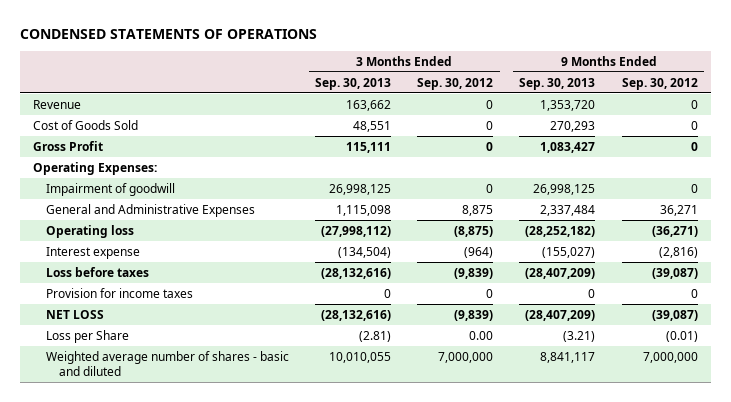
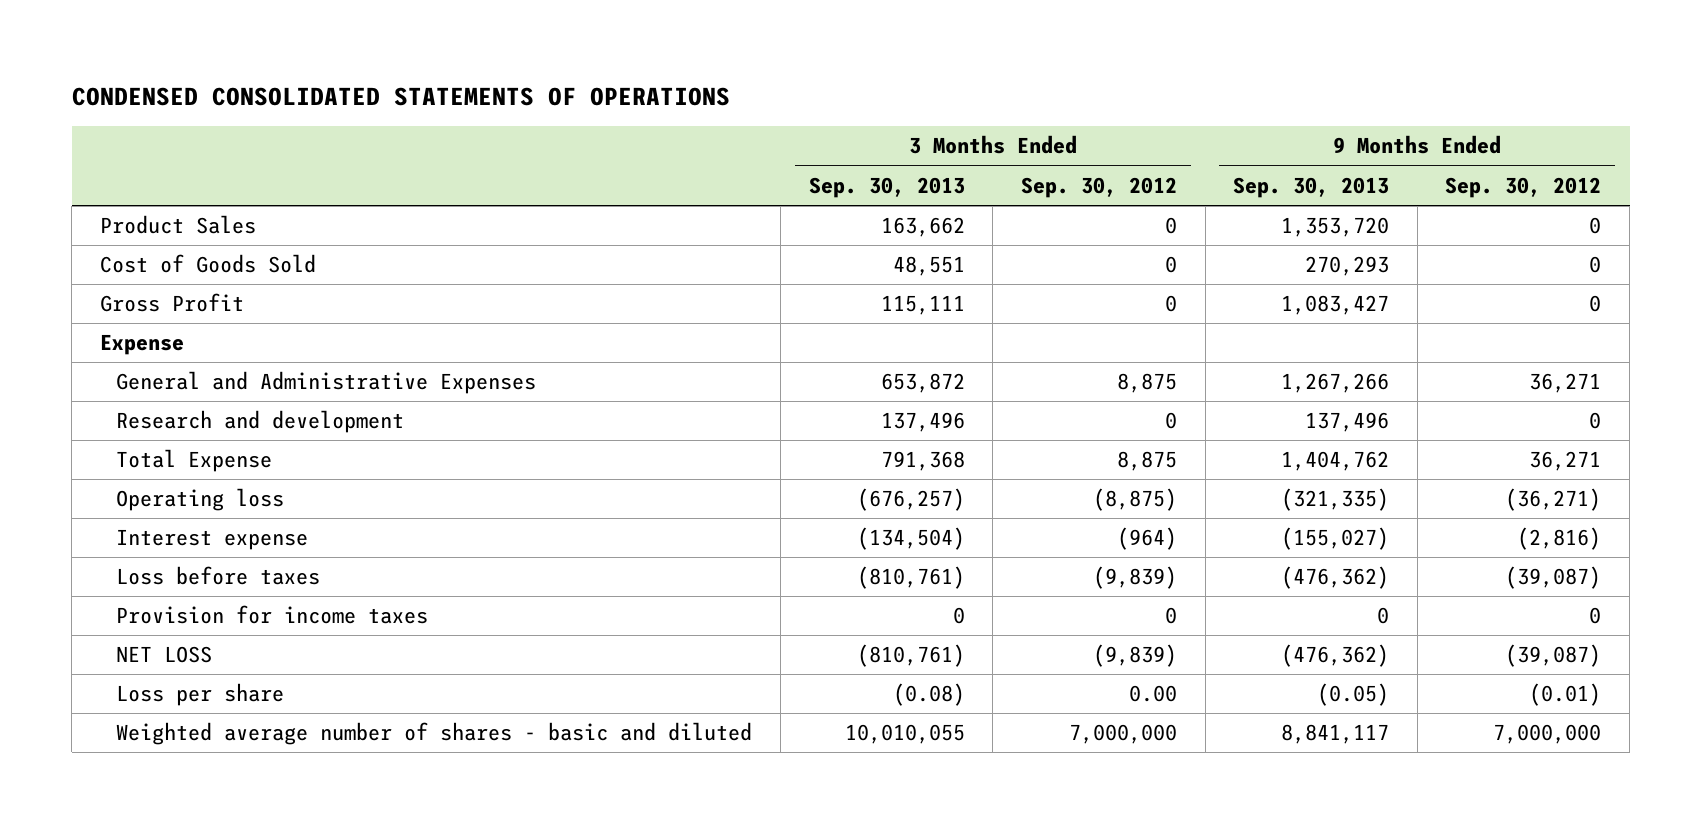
- CONDENSED STATEMENTS OF OPERATIONS
+ CONDENSED CONSOLIDATED STATEMENTS OF OPERATIONS
- Revenue | 163,662 | 0 | 1,353,720 | 0
+ Product Sales | 163,662 | 0 | 1,353,720 | 0
- Operating Expenses:
- Impairment of goodwill | 26,998,125 | 0 | 26,998,125 | 0
- General and Administrative Expenses | 1,115,098 | 8,875 | 2,337,484 | 36,271
- Operating loss | (27,998,112) | (8,875) | (28,252,182) | (36,271)
+ Expense
+ General and Administrative Expenses | 653,872 | 8,875 | 1,267,266 | 36,271
+ Research and development | 137,496 | 0 | 137,496 | 0
+ Total Expense | 791,368 | 8,875 | 1,404,762 | 36,271
+ Operating loss | (676,257) | (8,875) | (321,335) | (36,271)
- Loss before taxes | (28,132,616) | (9,839) | (28,407,209) | (39,087)
+ Loss before taxes | (810,761) | (9,839) | (476,362) | (39,087)
- NET LOSS | (28,132,616) | (9,839) | (28,407,209) | (39,087)
- Loss per Share | (2.81) | 0.00 | (3.21) | (0.01)
+ NET LOSS | (810,761) | (9,839) | (476,362) | (39,087)
+ Loss per share | (0.08) | 0.00 | (0.05) | (0.01)

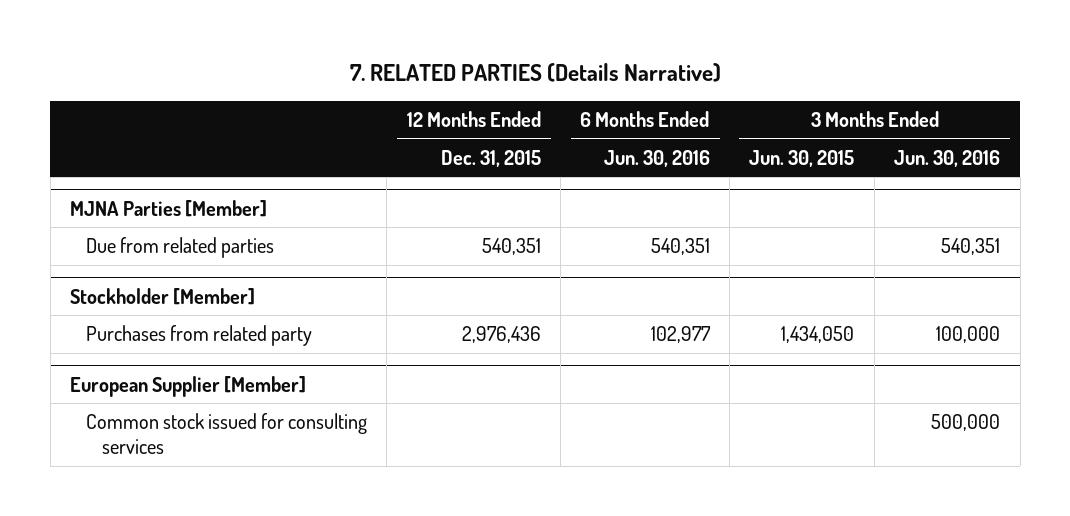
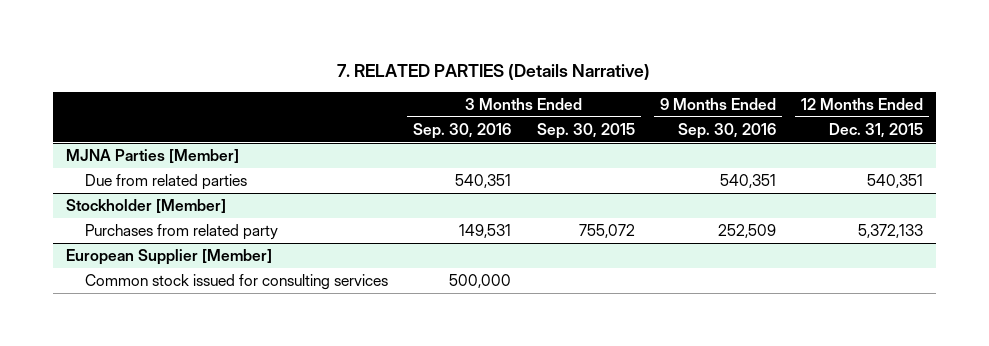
- | 12 Months Ended Dec. 31, 2015 | 6 Months Ended Jun. 30, 2016 | 3 Months Ended Jun. 30, 2015 | 3 Months Ended Jun. 30, 2016
+ | 3 Months Ended Sep. 30, 2016 | 3 Months Ended Sep. 30, 2015 | 9 Months Ended Sep. 30, 2016 | 12 Months Ended Dec. 31, 2015
@ Stockholder [Member]
- Purchases from related party | 2,976,436 | 102,977 | 1,434,050 | 100,000
+ Purchases from related party | 149,531 | 755,072 | 252,509 | 5,372,133

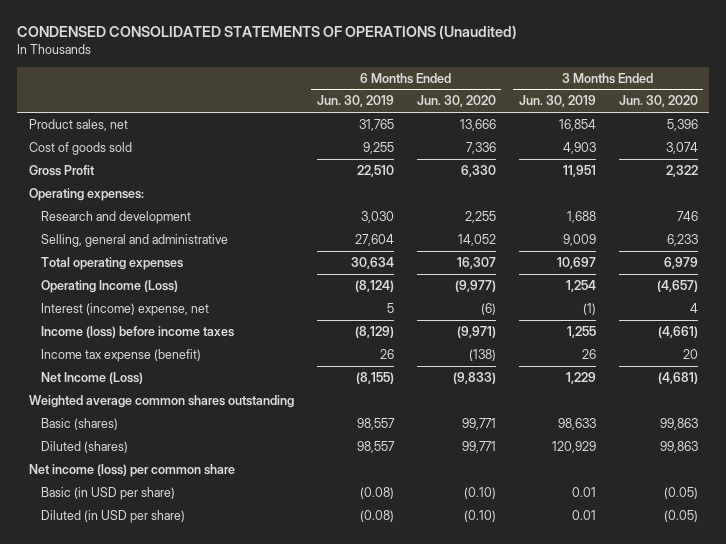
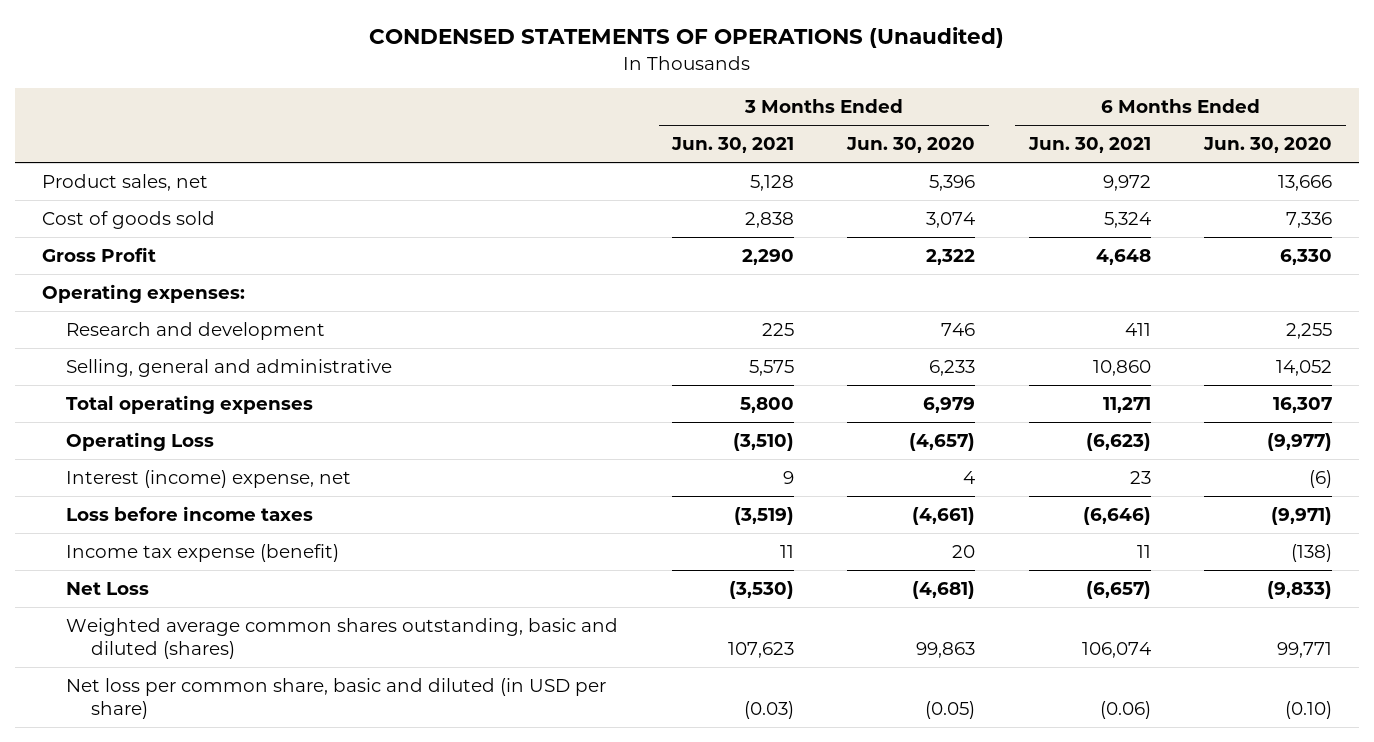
- CONDENSED CONSOLIDATED STATEMENTS OF OPERATIONS (Unaudited)
+ CONDENSED STATEMENTS OF OPERATIONS (Unaudited)
- | 6 Months Ended Jun. 30, 2019 | 6 Months Ended Jun. 30, 2020 | 3 Months Ended Jun. 30, 2019 | 3 Months Ended Jun. 30, 2020
+ | 3 Months Ended Jun. 30, 2021 | 3 Months Ended Jun. 30, 2020 | 6 Months Ended Jun. 30, 2021 | 6 Months Ended Jun. 30, 2020
- Operating Income (Loss) | (8,124) | (9,977) | 1,254 | (4,657)
+ Operating Loss | (3,510) | (4,657) | (6,623) | (9,977)
- Income (loss) before income taxes | (8,129) | (9,971) | 1,255 | (4,661)
+ Loss before income taxes | (3,519) | (4,661) | (6,646) | (9,971)
- Net Income (Loss) | (8,155) | (9,833) | 1,229 | (4,681)
- Weighted average common shares outstanding
- Basic (shares) | 98,557 | 99,771 | 98,633 | 99,863
- Diluted (shares) | 98,557 | 99,771 | 120,929 | 99,863
- Net income (loss) per common share
- Basic (in USD per share) | (0.08) | (0.10) | 0.01 | (0.05)
- Diluted (in USD per share) | (0.08) | (0.10) | 0.01 | (0.05)
+ Net Loss | (3,530) | (4,681) | (6,657) | (9,833)
+ Weighted average common shares outstanding, basic and diluted (shares) | 107,623 | 99,863 | 106,074 | 99,771
+ Net loss per common share, basic and diluted (in USD per share) | (0.03) | (0.05) | (0.06) | (0.10)

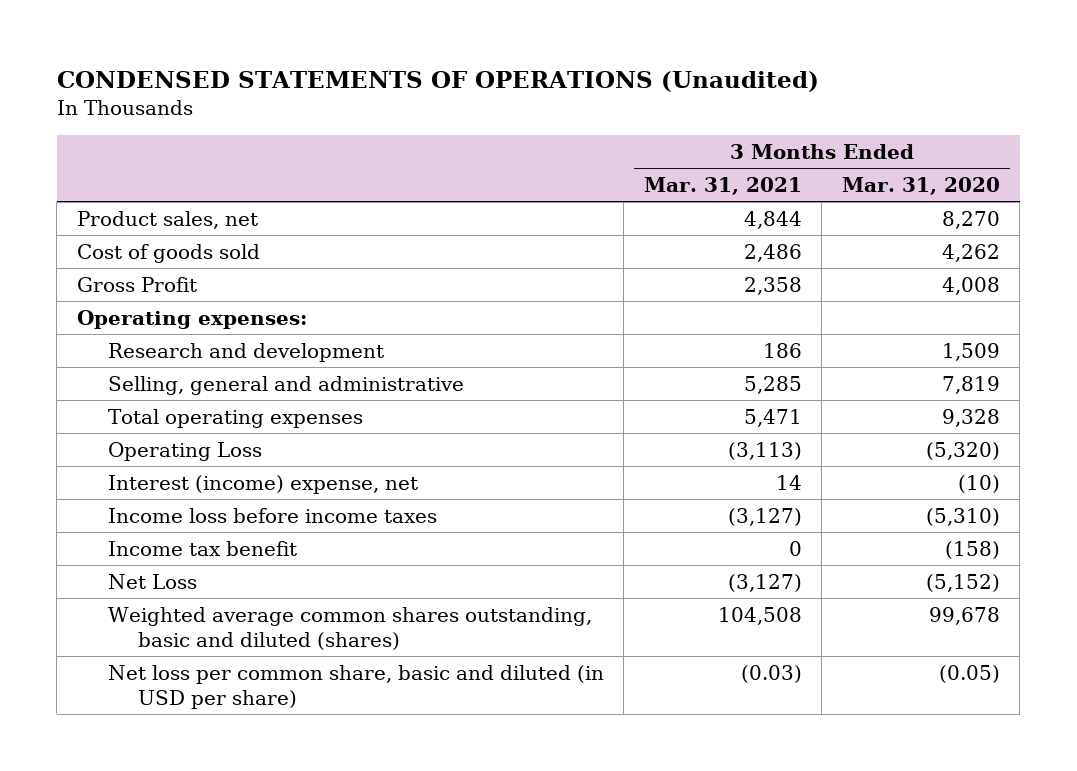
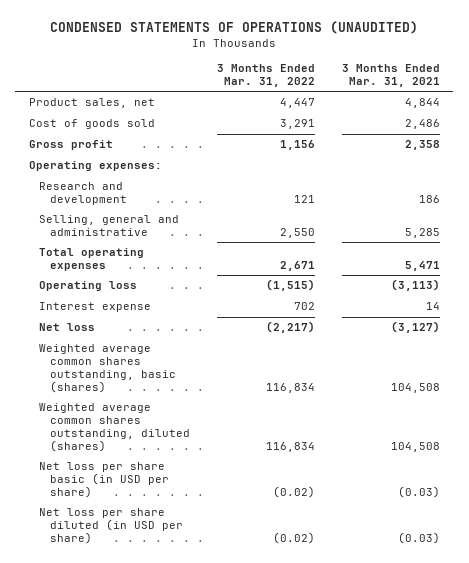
- CONDENSED STATEMENTS OF OPERATIONS (Unaudited)
+ CONDENSED STATEMENTS OF OPERATIONS (UNAUDITED)
- | 3 Months Ended Mar. 31, 2021 | 3 Months Ended Mar. 31, 2020
+ | 3 Months Ended Mar. 31, 2022 | 3 Months Ended Mar. 31, 2021
- Gross Profit | 2,358 | 4,008
+ Gross profit | 1,156 | 2,358
- Operating Loss | (3,113) | (5,320)
- Interest (income) expense, net | 14 | (10)
- Income loss before income taxes | (3,127) | (5,310)
- Income tax benefit | 0 | (158)
- Net Loss | (3,127) | (5,152)
- Weighted average common shares outstanding, basic and diluted (shares) | 104,508 | 99,678
- Net loss per common share, basic and diluted (in USD per share) | (0.03) | (0.05)
+ Operating loss | (1,515) | (3,113)
+ Interest expense | 702 | 14
+ Net loss | (2,217) | (3,127)
+ Weighted average common shares outstanding, basic (shares) | 116,834 | 104,508
+ Weighted average common shares outstanding, diluted (shares) | 116,834 | 104,508
+ Net loss per share basic (in USD per share) | (0.02) | (0.03)
+ Net loss per share diluted (in USD per share) | (0.02) | (0.03)

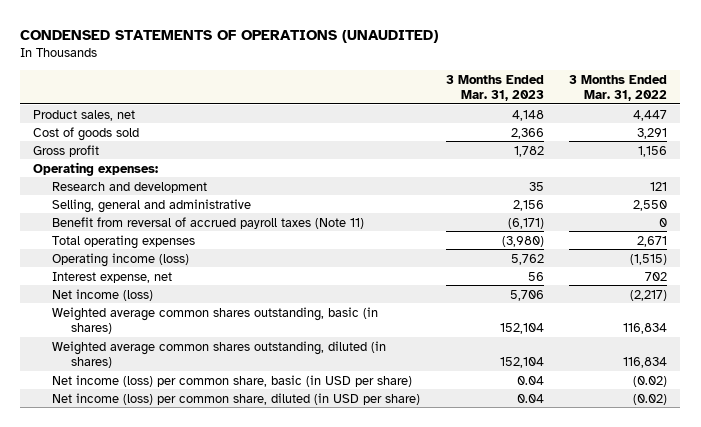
- | 3 Months Ended Mar. 31, 2022 | 3 Months Ended Mar. 31, 2021
+ | 3 Months Ended Mar. 31, 2023 | 3 Months Ended Mar. 31, 2022
+ Benefit from reversal of accrued payroll taxes (Note 11) | (6,171) | 0
- Operating loss | (1,515) | (3,113)
- Interest expense | 702 | 14
- Net loss | (2,217) | (3,127)
- Weighted average common shares outstanding, basic (shares) | 116,834 | 104,508
- Weighted average common shares outstanding, diluted (shares) | 116,834 | 104,508
- Net loss per share basic (in USD per share) | (0.02) | (0.03)
- Net loss per share diluted (in USD per share) | (0.02) | (0.03)
+ Operating income (loss) | 5,762 | (1,515)
+ Interest expense, net | 56 | 702
+ Net income (loss) | 5,706 | (2,217)
+ Weighted average common shares outstanding, basic (in shares) | 152,104 | 116,834
+ Weighted average common shares outstanding, diluted (in shares) | 152,104 | 116,834
+ Net income (loss) per common share, basic (in USD per share) | 0.04 | (0.02)
+ Net income (loss) per common share, diluted (in USD per share) | 0.04 | (0.02)

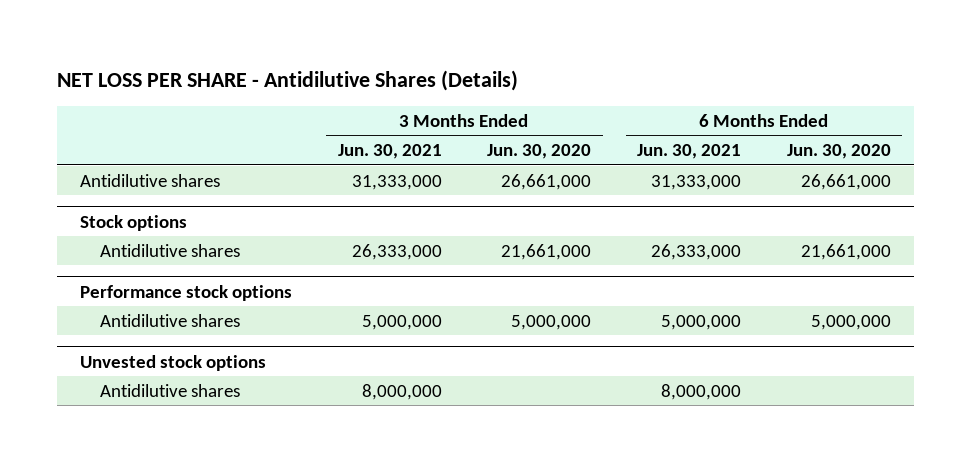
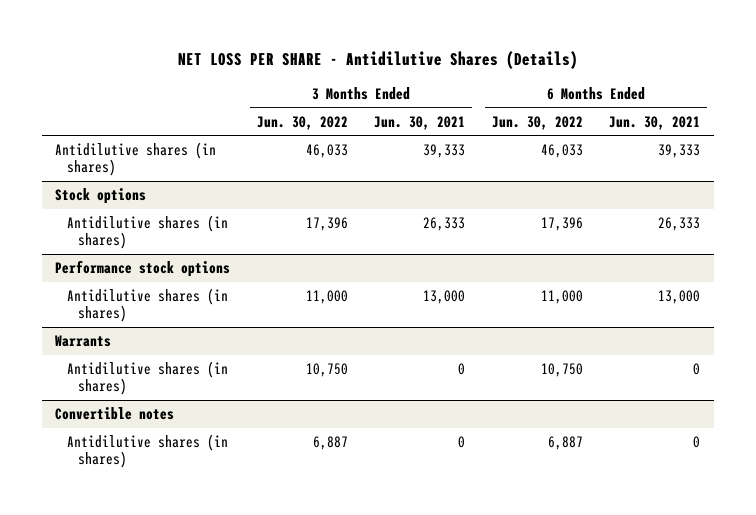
- | 3 Months Ended Jun. 30, 2021 | 3 Months Ended Jun. 30, 2020 | 6 Months Ended Jun. 30, 2021 | 6 Months Ended Jun. 30, 2020
+ | 3 Months Ended Jun. 30, 2022 | 3 Months Ended Jun. 30, 2021 | 6 Months Ended Jun. 30, 2022 | 6 Months Ended Jun. 30, 2021
- Antidilutive shares | 31,333,000 | 26,661,000 | 31,333,000 | 26,661,000
+ Antidilutive shares (in shares) | 46,033 | 39,333 | 46,033 | 39,333
@ Stock options
- Antidilutive shares | 26,333,000 | 21,661,000 | 26,333,000 | 21,661,000
+ Antidilutive shares (in shares) | 17,396 | 26,333 | 17,396 | 26,333
@ Performance stock options
- Antidilutive shares | 5,000,000 | 5,000,000 | 5,000,000 | 5,000,000
- Unvested stock options
- Antidilutive shares | 8,000,000 | | 8,000,000 |
@ Performance stock options
+ Antidilutive shares (in shares) | 11,000 | 13,000 | 11,000 | 13,000
+ Warrants
+ Antidilutive shares (in shares) | 10,750 | 0 | 10,750 | 0
+ Convertible notes
+ Antidilutive shares (in shares) | 6,887 | 0 | 6,887 | 0

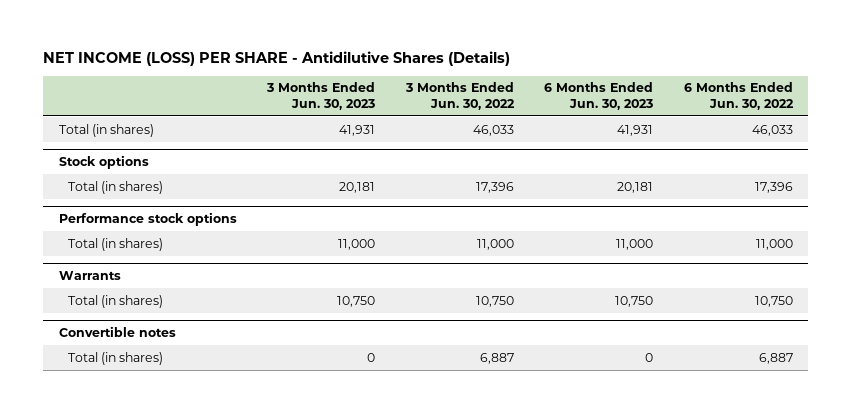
- NET LOSS PER SHARE - Antidilutive Shares (Details)
+ NET INCOME (LOSS) PER SHARE - Antidilutive Shares (Details)
- | 3 Months Ended Jun. 30, 2022 | 3 Months Ended Jun. 30, 2021 | 6 Months Ended Jun. 30, 2022 | 6 Months Ended Jun. 30, 2021
+ | 3 Months Ended Jun. 30, 2023 | 3 Months Ended Jun. 30, 2022 | 6 Months Ended Jun. 30, 2023 | 6 Months Ended Jun. 30, 2022
- Antidilutive shares (in shares) | 46,033 | 39,333 | 46,033 | 39,333
+ Total (in shares) | 41,931 | 46,033 | 41,931 | 46,033
@ Stock options
- Antidilutive shares (in shares) | 17,396 | 26,333 | 17,396 | 26,333
+ Total (in shares) | 20,181 | 17,396 | 20,181 | 17,396
@ Performance stock options
- Antidilutive shares (in shares) | 11,000 | 13,000 | 11,000 | 13,000
+ Total (in shares) | 11,000 | 11,000 | 11,000 | 11,000
@ Warrants
- Antidilutive shares (in shares) | 10,750 | 0 | 10,750 | 0
+ Total (in shares) | 10,750 | 10,750 | 10,750 | 10,750
@ Convertible notes
- Antidilutive shares (in shares) | 6,887 | 0 | 6,887 | 0
+ Total (in shares) | 0 | 6,887 | 0 | 6,887

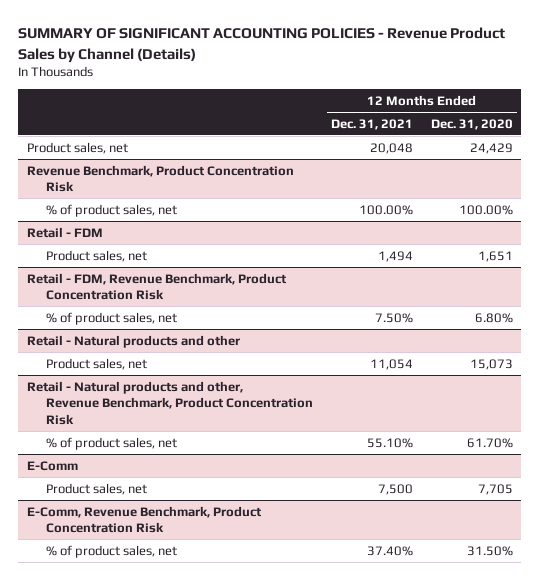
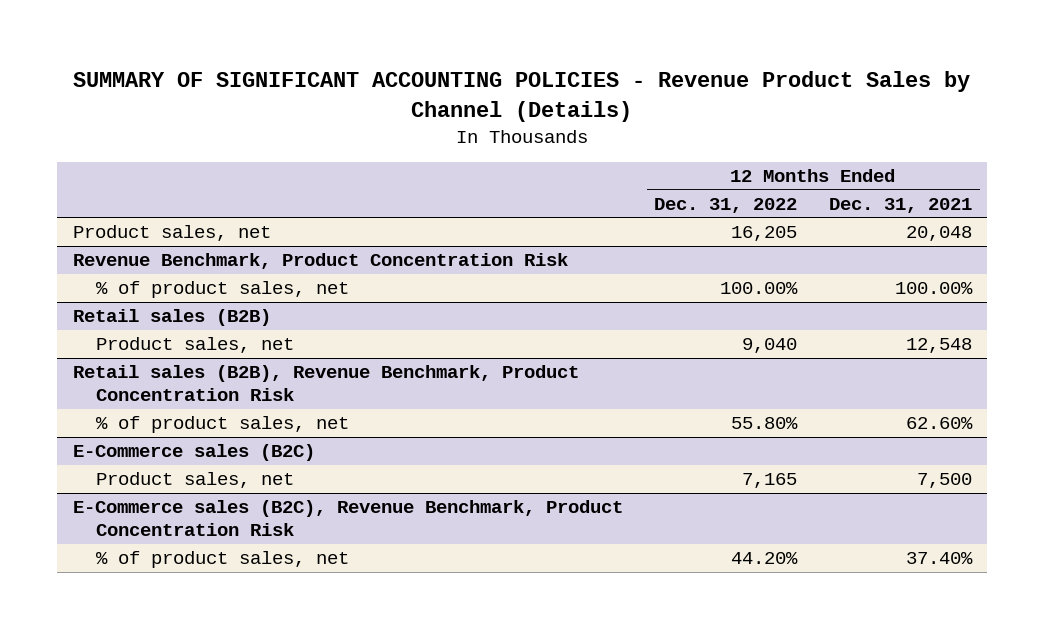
- | 12 Months Ended Dec. 31, 2021 | 12 Months Ended Dec. 31, 2020
+ | 12 Months Ended Dec. 31, 2022 | 12 Months Ended Dec. 31, 2021
- Retail - FDM
- Product sales, net | 1,494 | 1,651
- Retail - FDM, Revenue Benchmark, Product Concentration Risk
- % of product sales, net | 7.50% | 6.80%
- Retail - Natural products and other
- Product sales, net | 11,054 | 15,073
- Retail - Natural products and other, Revenue Benchmark, Product Concentration Risk
- % of product sales, net | 55.10% | 61.70%
- E-Comm
+ Retail sales (B2B)
+ Product sales, net | 9,040 | 12,548
+ Retail sales (B2B), Revenue Benchmark, Product Concentration Risk
+ % of product sales, net | 55.80% | 62.60%
+ E-Commerce sales (B2C)
- E-Comm, Revenue Benchmark, Product Concentration Risk
+ E-Commerce sales (B2C), Revenue Benchmark, Product Concentration Risk

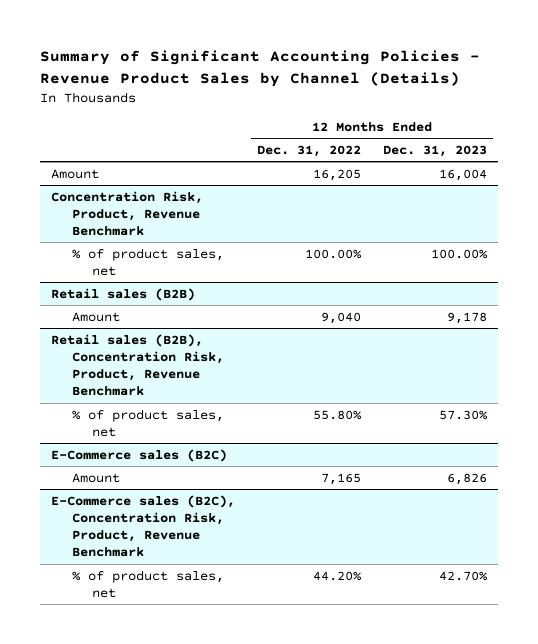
- SUMMARY OF SIGNIFICANT ACCOUNTING POLICIES - Revenue Product Sales by Channel (Details)
+ Summary of Significant Accounting Policies - Revenue Product Sales by Channel (Details)
- | 12 Months Ended Dec. 31, 2022 | 12 Months Ended Dec. 31, 2021
+ | 12 Months Ended Dec. 31, 2022 | 12 Months Ended Dec. 31, 2023
- Product sales, net | 16,205 | 20,048
- Revenue Benchmark, Product Concentration Risk
+ Amount | 16,205 | 16,004
+ Concentration Risk, Product, Revenue Benchmark
@ Retail sales (B2B)
- Product sales, net | 9,040 | 12,548
- Retail sales (B2B), Revenue Benchmark, Product Concentration Risk
@ Retail sales (B2B)
+ Amount | 9,040 | 9,178
+ Retail sales (B2B), Concentration Risk, Product, Revenue Benchmark
@ E-Commerce sales (B2C)
- Product sales, net | 7,165 | 7,500
- E-Commerce sales (B2C), Revenue Benchmark, Product Concentration Risk
@ E-Commerce sales (B2C)
+ Amount | 7,165 | 6,826
+ E-Commerce sales (B2C), Concentration Risk, Product, Revenue Benchmark

